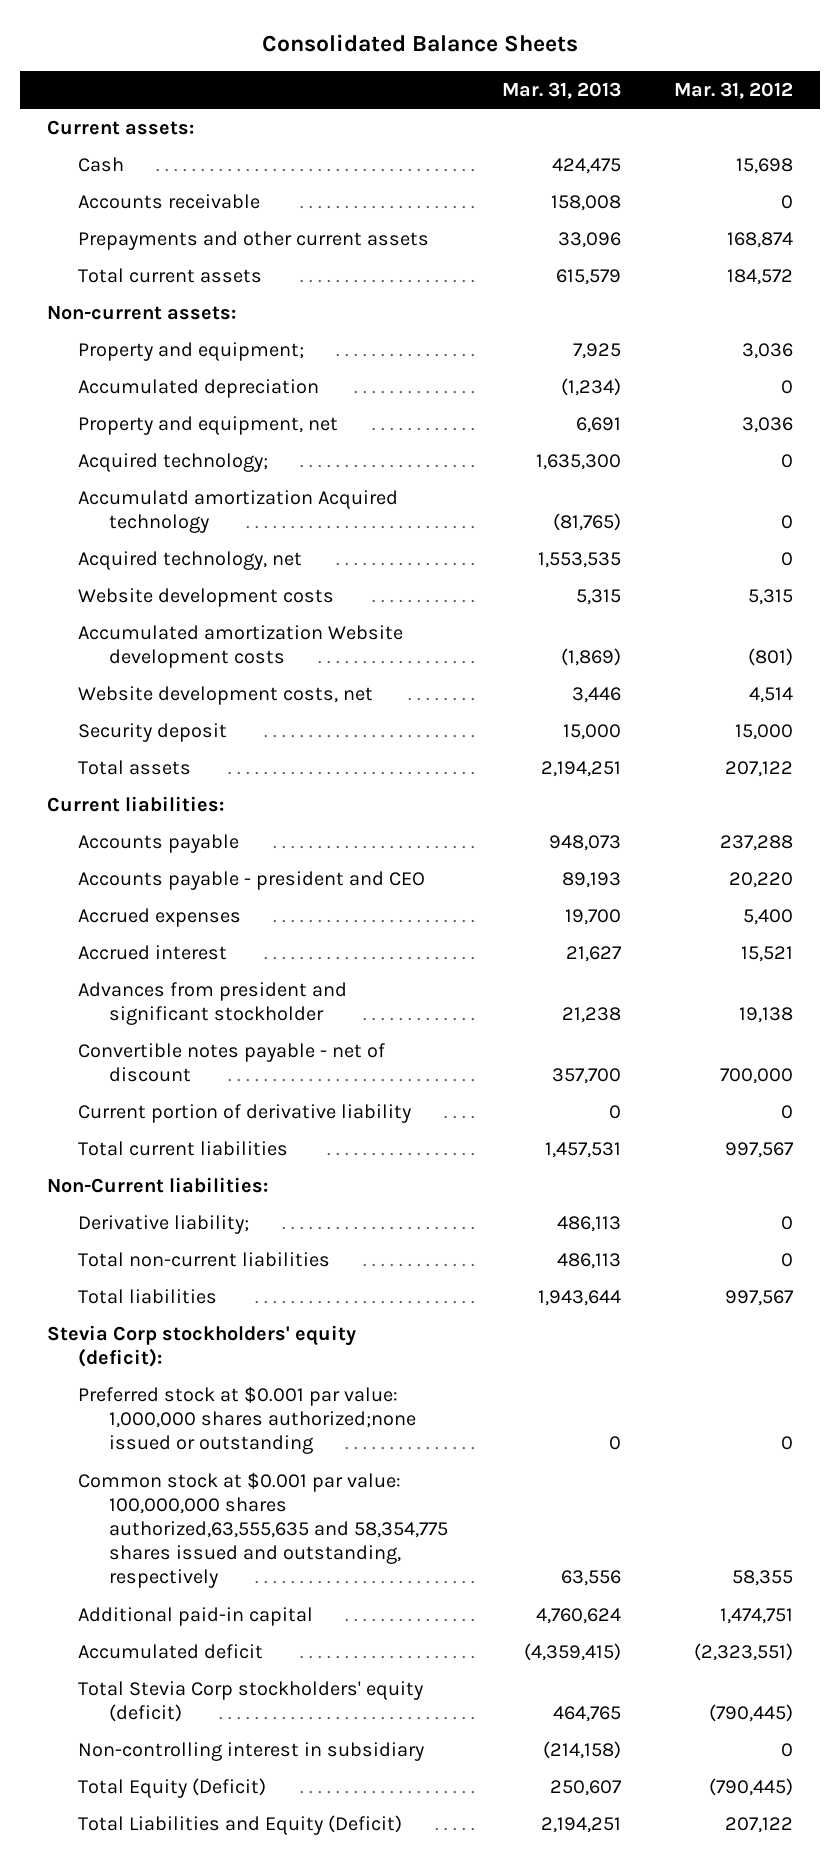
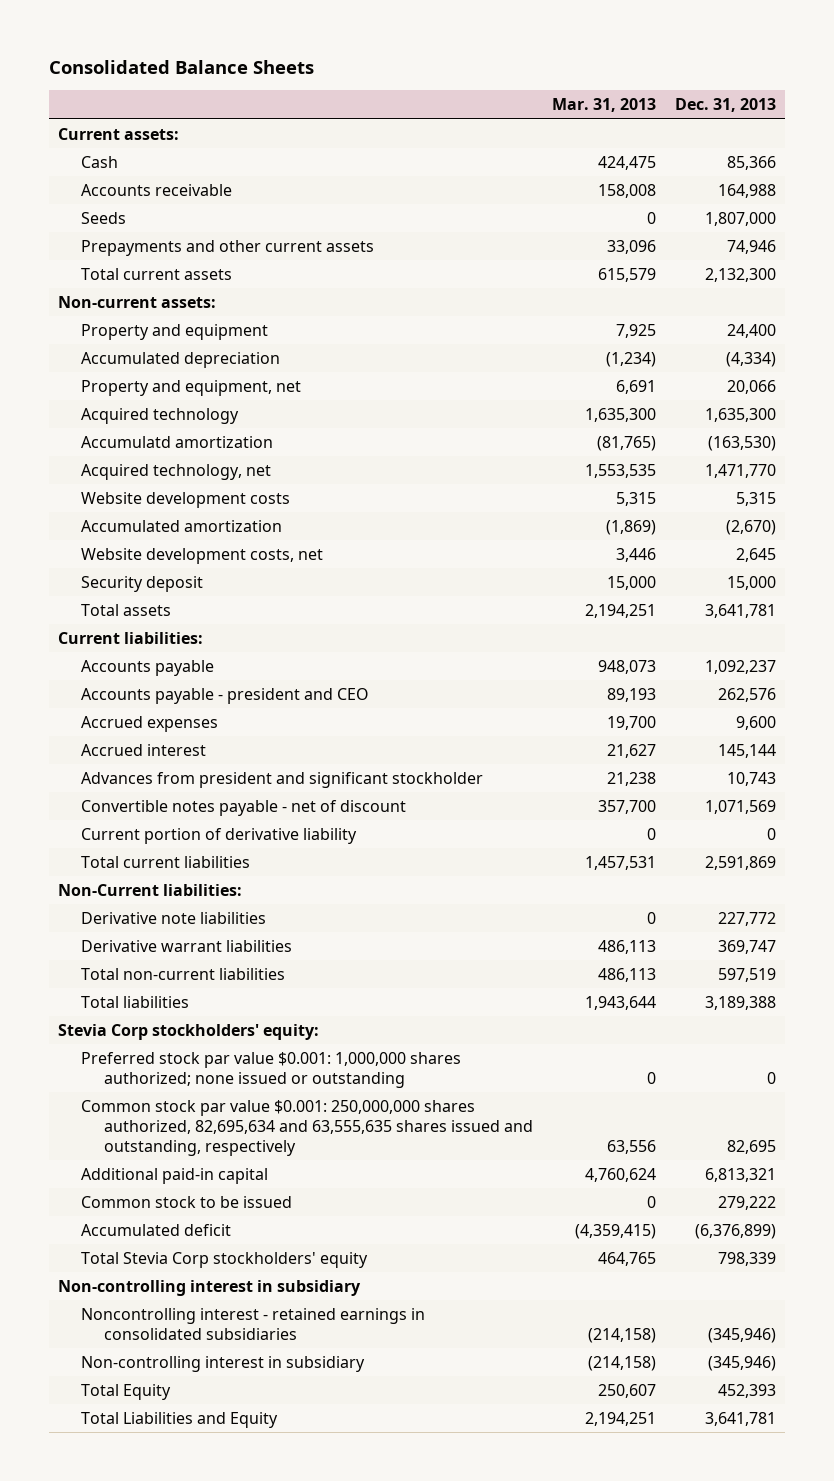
- | Mar. 31, 2013 | Mar. 31, 2012
+ | Mar. 31, 2013 | Dec. 31, 2013
+ Seeds | 0 | 1,807,000
- Property and equipment; | 7,925 | 3,036
+ Property and equipment | 7,925 | 24,400
- Acquired technology; | 1,635,300 | 0
- Accumulatd amortization Acquired technology | (81,765) | 0
+ Acquired technology | 1,635,300 | 1,635,300
+ Accumulatd amortization | (81,765) | (163,530)
- Accumulated amortization Website development costs | (1,869) | (801)
+ Accumulated amortization | (1,869) | (2,670)
- Derivative liability; | 486,113 | 0
+ Derivative note liabilities | 0 | 227,772
+ Derivative warrant liabilities | 486,113 | 369,747
- Stevia Corp stockholders' equity (deficit):
- Preferred stock at $0.001 par value: 1,000,000 shares authorized;none issued or outstanding | 0 | 0
- Common stock at $0.001 par value: 100,000,000 shares authorized,63,555,635 and 58,354,775 shares issued and outstanding, respectively | 63,556 | 58,355
+ Stevia Corp stockholders' equity:
+ Preferred stock par value $0.001: 1,000,000 shares authorized; none issued or outstanding | 0 | 0
+ Common stock par value $0.001: 250,000,000 shares authorized, 82,695,634 and 63,555,635 shares issued and outstanding, respectively | 63,556 | 82,695
+ Common stock to be issued | 0 | 279,222
- Total Stevia Corp stockholders' equity (deficit) | 464,765 | (790,445)
+ Total Stevia Corp stockholders' equity | 464,765 | 798,339
+ Non-controlling interest in subsidiary
+ Noncontrolling interest - retained earnings in consolidated subsidiaries | (214,158) | (345,946)
- Total Equity (Deficit) | 250,607 | (790,445)
- Total Liabilities and Equity (Deficit) | 2,194,251 | 207,122
+ Total Equity | 250,607 | 452,393
+ Total Liabilities and Equity | 2,194,251 | 3,641,781

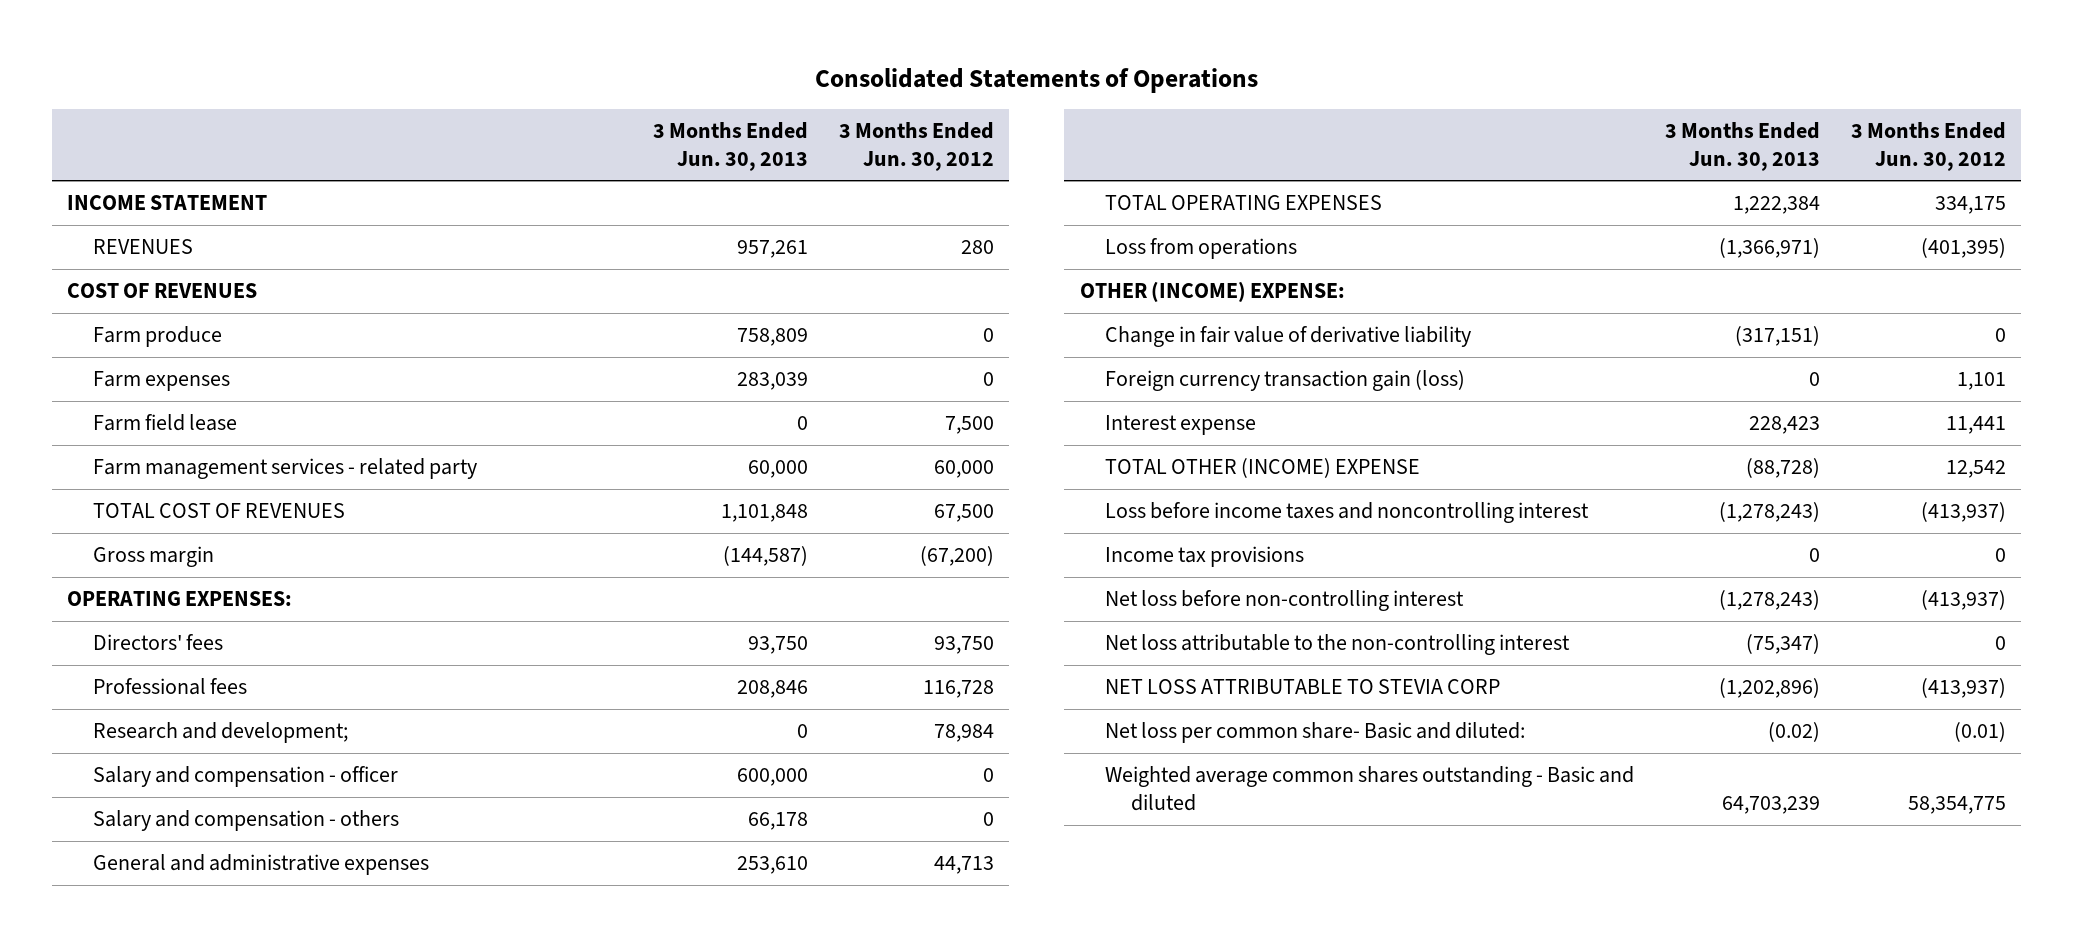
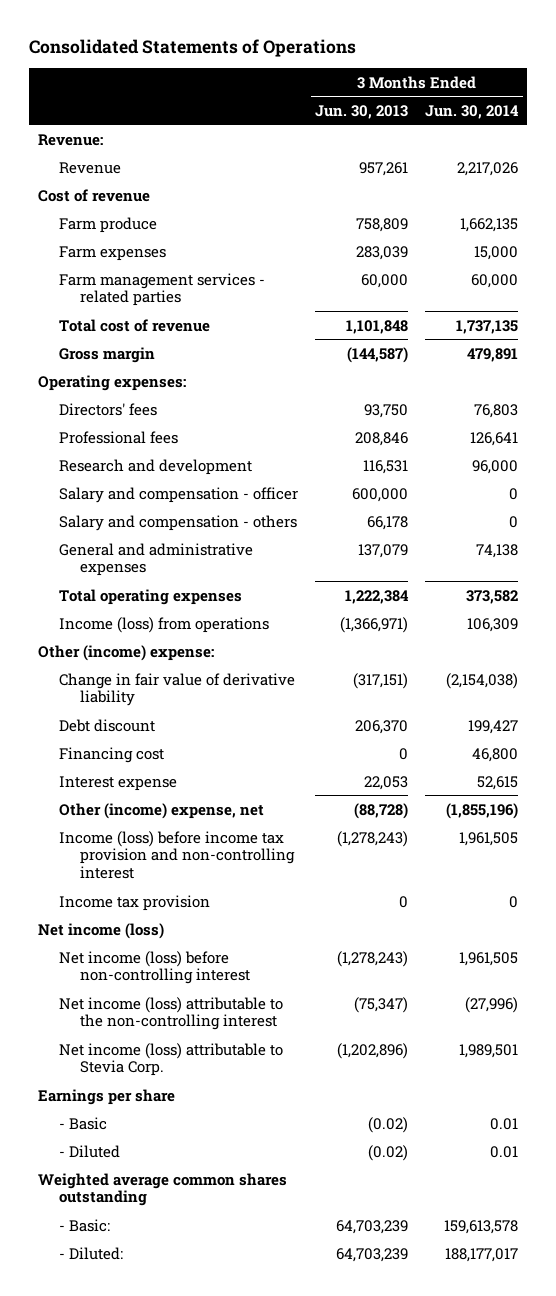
- | 3 Months Ended Jun. 30, 2013 | 3 Months Ended Jun. 30, 2012
+ | 3 Months Ended Jun. 30, 2013 | 3 Months Ended Jun. 30, 2014
- INCOME STATEMENT
- REVENUES | 957,261 | 280
- COST OF REVENUES
+ Revenue:
+ Revenue | 957,261 | 2,217,026
+ Cost of revenue
- Farm field lease | 0 | 7,500
- Farm management services - related party | 60,000 | 60,000
- TOTAL COST OF REVENUES | 1,101,848 | 67,500
+ Farm management services - related parties | 60,000 | 60,000
+ Total cost of revenue | 1,101,848 | 1,737,135
- OPERATING EXPENSES:
+ Operating expenses:
- Research and development; | 0 | 78,984
+ Research and development | 116,531 | 96,000
- General and administrative expenses | 253,610 | 44,713
- TOTAL OPERATING EXPENSES | 1,222,384 | 334,175
- Loss from operations | (1,366,971) | (401,395)
- OTHER (INCOME) EXPENSE:
+ General and administrative expenses | 137,079 | 74,138
+ Total operating expenses | 1,222,384 | 373,582
+ Income (loss) from operations | (1,366,971) | 106,309
+ Other (income) expense:
- Foreign currency transaction gain (loss) | 0 | 1,101
- Interest expense | 228,423 | 11,441
- TOTAL OTHER (INCOME) EXPENSE | (88,728) | 12,542
- Loss before income taxes and noncontrolling interest | (1,278,243) | (413,937)
- Income tax provisions | 0 | 0
- Net loss before non-controlling interest | (1,278,243) | (413,937)
- Net loss attributable to the non-controlling interest | (75,347) | 0
- NET LOSS ATTRIBUTABLE TO STEVIA CORP | (1,202,896) | (413,937)
- Net loss per common share- Basic and diluted: | (0.02) | (0.01)
- Weighted average common shares outstanding - Basic and diluted | 64,703,239 | 58,354,775
+ Debt discount | 206,370 | 199,427
+ Financing cost | 0 | 46,800
+ Interest expense | 22,053 | 52,615
+ Other (income) expense, net | (88,728) | (1,855,196)
+ Income (loss) before income tax provision and non-controlling interest | (1,278,243) | 1,961,505
+ Income tax provision | 0 | 0
+ Net income (loss)
+ Net income (loss) before non-controlling interest | (1,278,243) | 1,961,505
+ Net income (loss) attributable to the non-controlling interest | (75,347) | (27,996)
+ Net income (loss) attributable to Stevia Corp. | (1,202,896) | 1,989,501
+ Earnings per share
+ - Basic | (0.02) | 0.01
+ - Diluted | (0.02) | 0.01
+ Weighted average common shares outstanding
+ - Basic: | 64,703,239 | 159,613,578
+ - Diluted: | 64,703,239 | 188,177,017

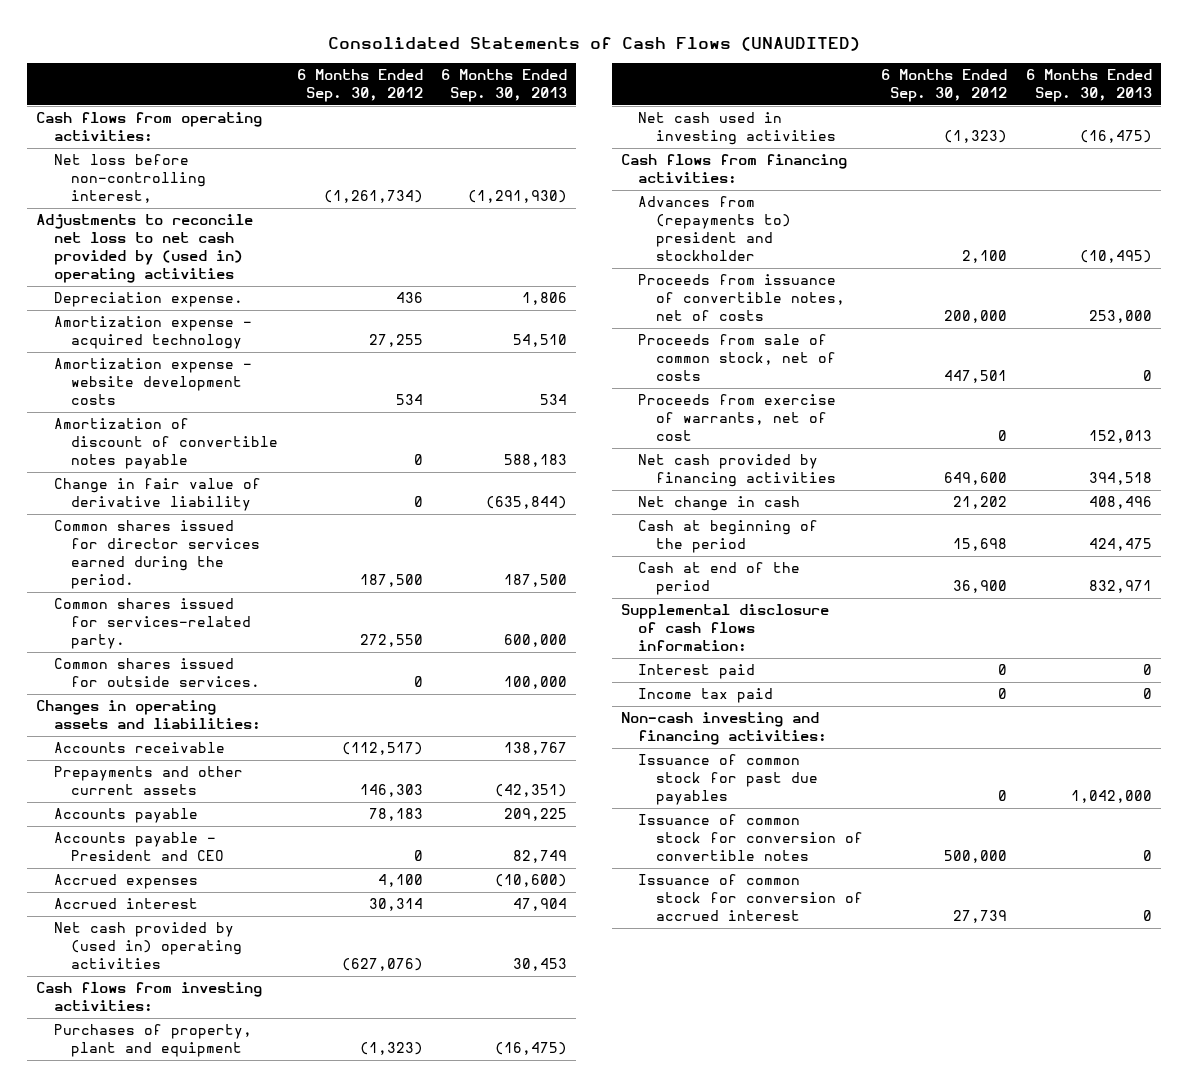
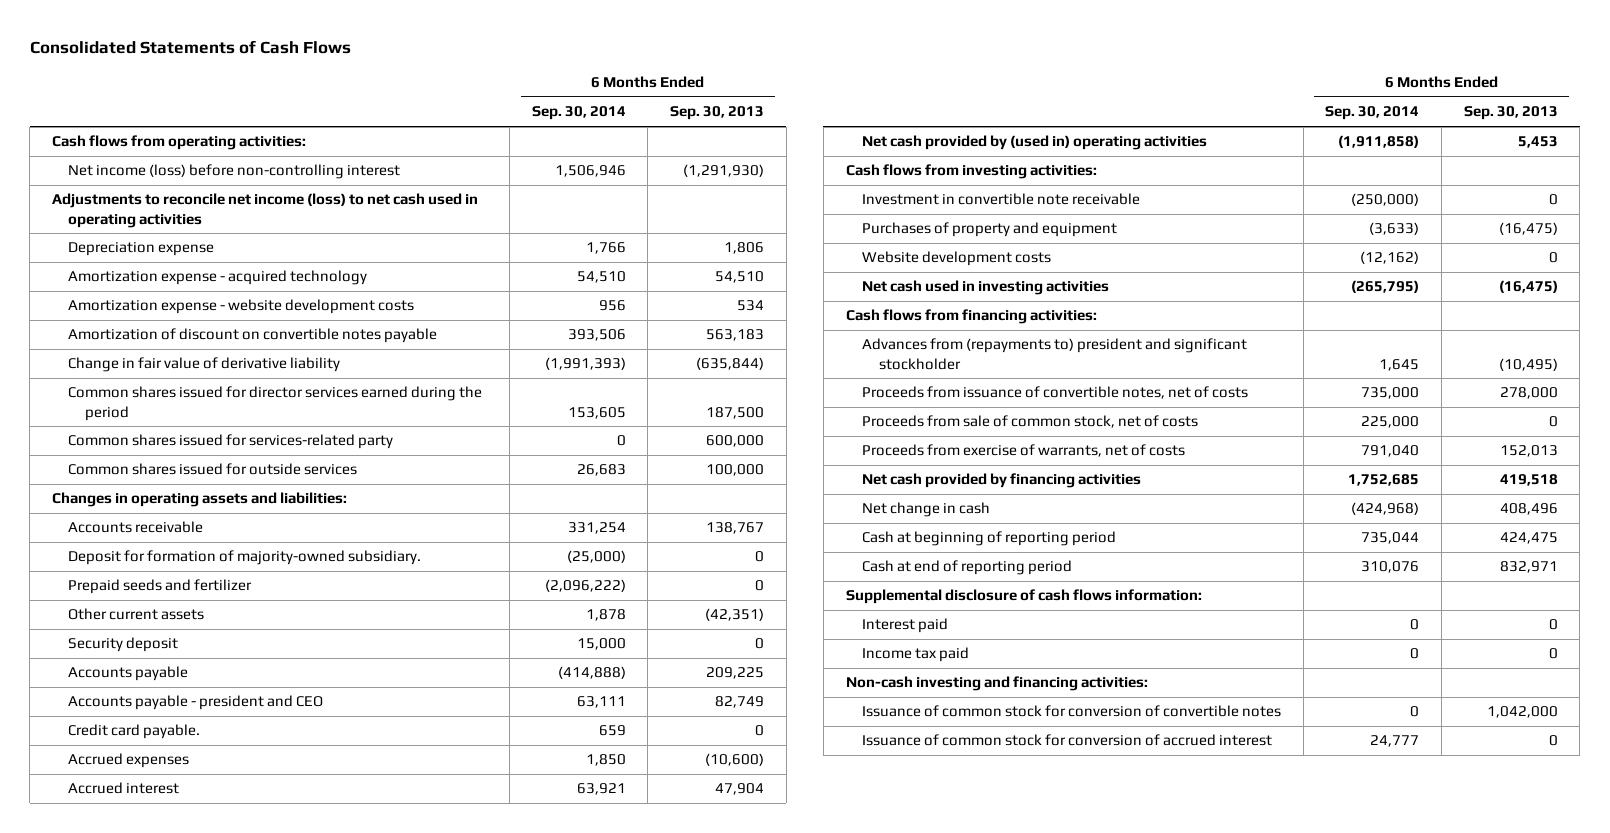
- Consolidated Statements of Cash Flows (UNAUDITED)
+ Consolidated Statements of Cash Flows
- | 6 Months Ended Sep. 30, 2012 | 6 Months Ended Sep. 30, 2013
+ | 6 Months Ended Sep. 30, 2014 | 6 Months Ended Sep. 30, 2013
- Net loss before non-controlling interest, | (1,261,734) | (1,291,930)
- Adjustments to reconcile net loss to net cash provided by (used in) operating activities
- Depreciation expense. | 436 | 1,806
+ Net income (loss) before non-controlling interest | 1,506,946 | (1,291,930)
+ Adjustments to reconcile net income (loss) to net cash used in operating activities
+ Depreciation expense | 1,766 | 1,806
- Amortization of discount of convertible notes payable | 0 | 588,183
+ Amortization of discount on convertible notes payable | 393,506 | 563,183
- Common shares issued for director services earned during the period. | 187,500 | 187,500
- Common shares issued for services-related party. | 272,550 | 600,000
- Common shares issued for outside services. | 0 | 100,000
+ Common shares issued for director services earned during the period | 153,605 | 187,500
+ Common shares issued for services-related party | 0 | 600,000
+ Common shares issued for outside services | 26,683 | 100,000
- Prepayments and other current assets | 146,303 | (42,351)
+ Deposit for formation of majority-owned subsidiary. | (25,000) | 0
+ Prepaid seeds and fertilizer | (2,096,222) | 0
+ Other current assets | 1,878 | (42,351)
+ Security deposit | 15,000 | 0
- Accounts payable - President and CEO | 0 | 82,749
+ Accounts payable - president and CEO | 63,111 | 82,749
+ Credit card payable. | 659 | 0
- Net cash provided by (used in) operating activities | (627,076) | 30,453
+ Net cash provided by (used in) operating activities | (1,911,858) | 5,453
- Purchases of property, plant and equipment | (1,323) | (16,475)
+ Investment in convertible note receivable | (250,000) | 0
+ Purchases of property and equipment | (3,633) | (16,475)
+ Website development costs | (12,162) | 0
- Advances from (repayments to) president and stockholder | 2,100 | (10,495)
- Proceeds from issuance of convertible notes, net of costs | 200,000 | 253,000
+ Advances from (repayments to) president and significant stockholder | 1,645 | (10,495)
+ Proceeds from issuance of convertible notes, net of costs | 735,000 | 278,000
- Proceeds from exercise of warrants, net of cost | 0 | 152,013
- Net cash provided by financing activities | 649,600 | 394,518
+ Proceeds from exercise of warrants, net of costs | 791,040 | 152,013
+ Net cash provided by financing activities | 1,752,685 | 419,518
- Cash at beginning of the period | 15,698 | 424,475
- Cash at end of the period | 36,900 | 832,971
+ Cash at beginning of reporting period | 735,044 | 424,475
+ Cash at end of reporting period | 310,076 | 832,971
- Issuance of common stock for past due payables | 0 | 1,042,000
- Issuance of common stock for conversion of convertible notes | 500,000 | 0
+ Issuance of common stock for conversion of convertible notes | 0 | 1,042,000

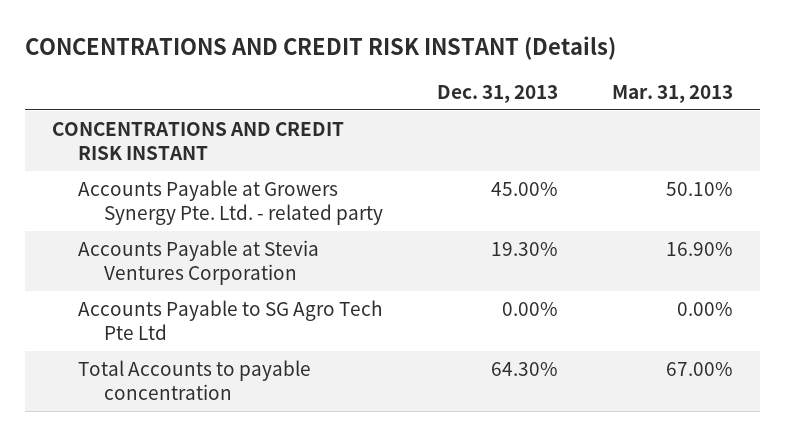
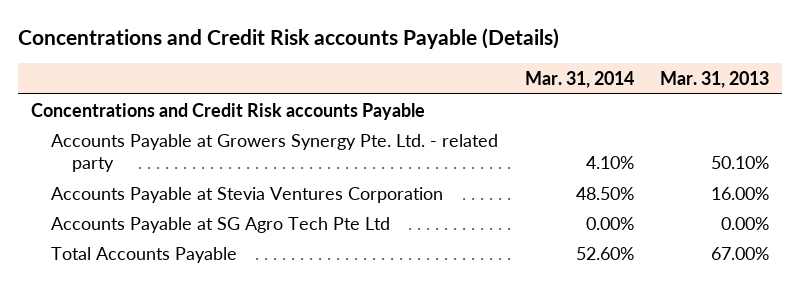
- CONCENTRATIONS AND CREDIT RISK INSTANT (Details)
+ Concentrations and Credit Risk accounts Payable (Details)
- | Dec. 31, 2013 | Mar. 31, 2013
+ | Mar. 31, 2014 | Mar. 31, 2013
- CONCENTRATIONS AND CREDIT RISK INSTANT
+ Concentrations and Credit Risk accounts Payable
- Accounts Payable at Stevia Ventures Corporation | 19.30% | 16.90%
- Accounts Payable to SG Agro Tech Pte Ltd | 0.00% | 0.00%
- Total Accounts to payable concentration | 64.30% | 67.00%
+ Accounts Payable at Stevia Ventures Corporation | 48.50% | 16.00%
+ Accounts Payable at SG Agro Tech Pte Ltd | 0.00% | 0.00%
+ Total Accounts Payable | 52.60% | 67.00%

